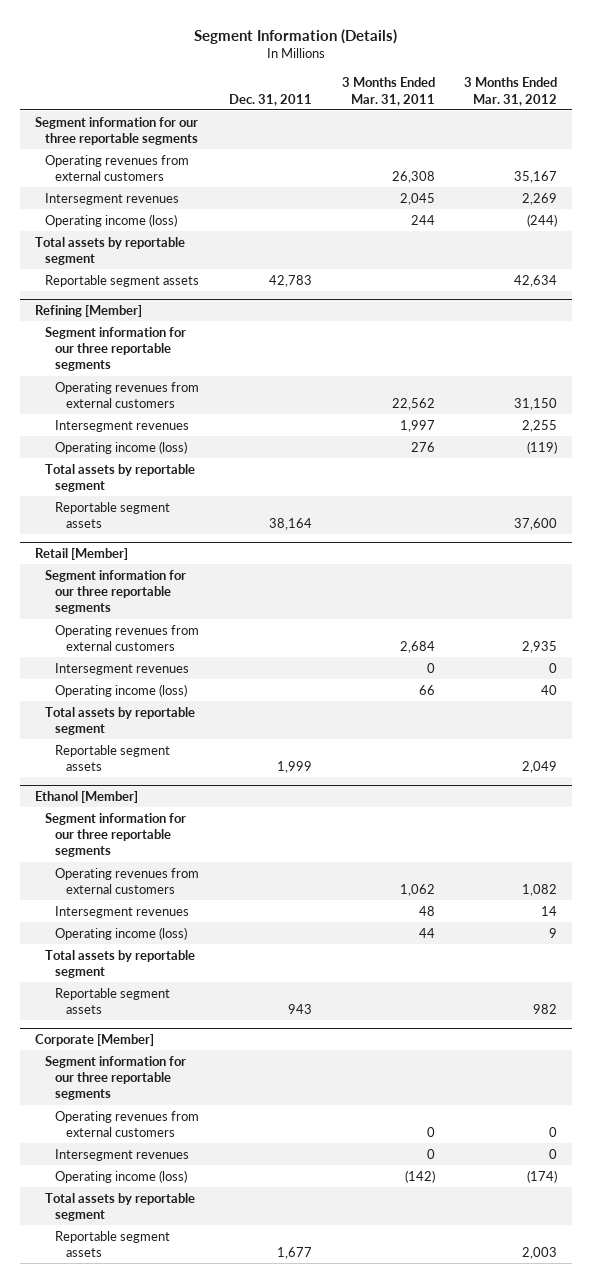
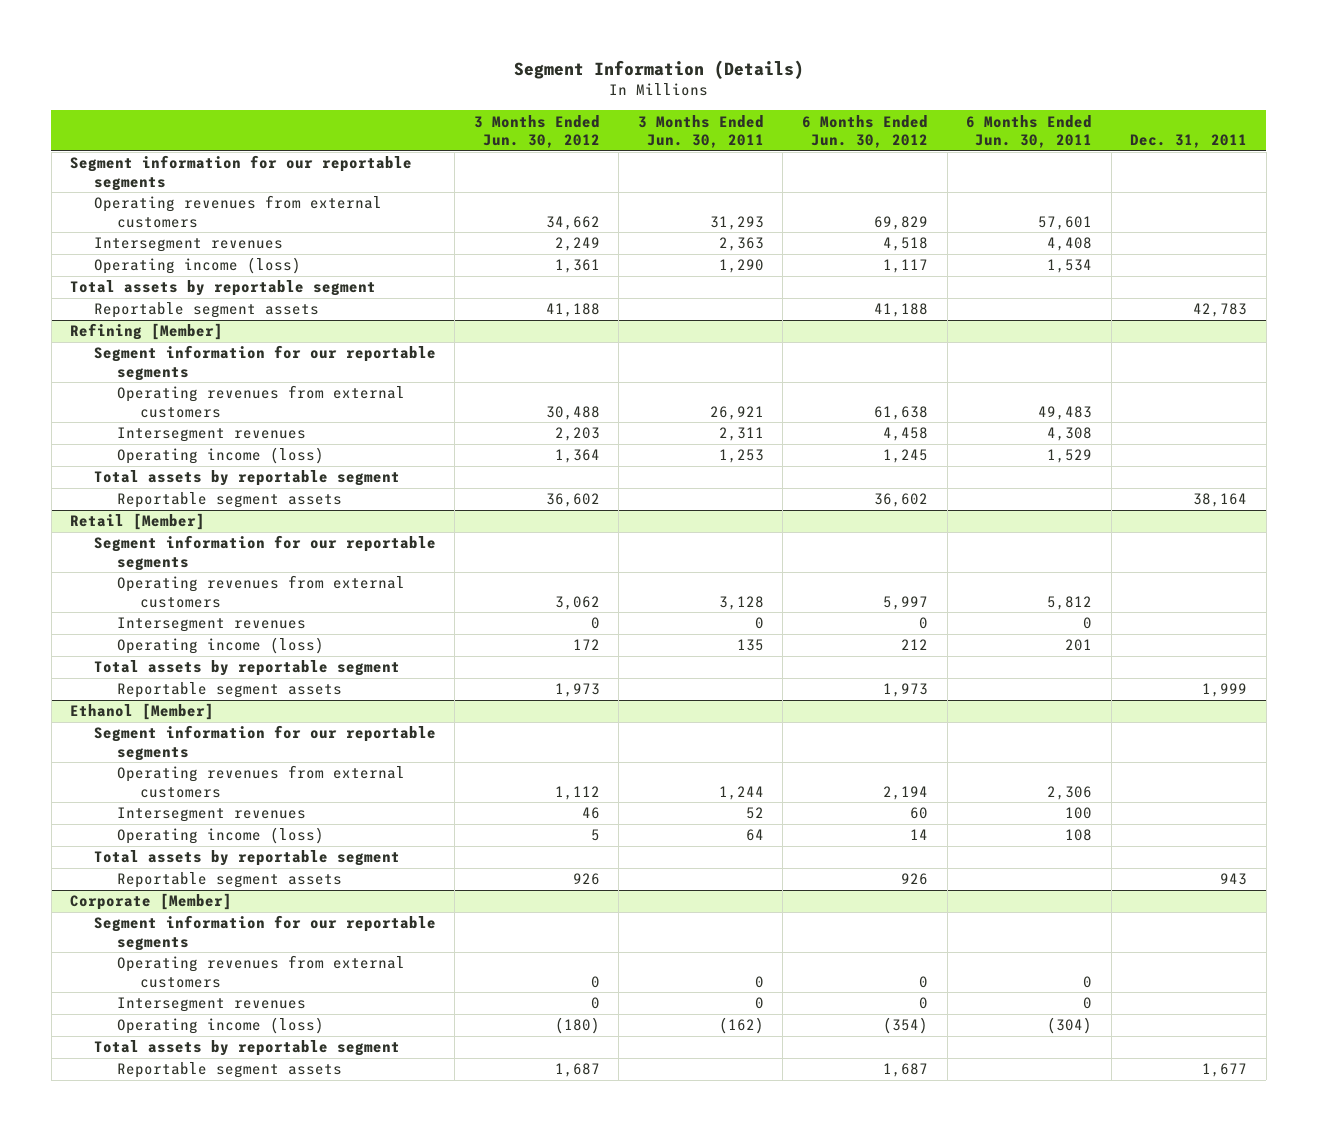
- | Dec. 31, 2011 | 3 Months Ended Mar. 31, 2011 | 3 Months Ended Mar. 31, 2012
+ | 3 Months Ended Jun. 30, 2012 | 3 Months Ended Jun. 30, 2011 | 6 Months Ended Jun. 30, 2012 | 6 Months Ended Jun. 30, 2011 | Dec. 31, 2011
- Segment information for our three reportable segments
+ Segment information for our reportable segments
@ Refining [Member]
- Segment information for our three reportable segments
+ Segment information for our reportable segments
@ Retail [Member]
- Segment information for our three reportable segments
+ Segment information for our reportable segments
@ Ethanol [Member]
- Segment information for our three reportable segments
+ Segment information for our reportable segments
@ Corporate [Member]
- Segment information for our three reportable segments
+ Segment information for our reportable segments

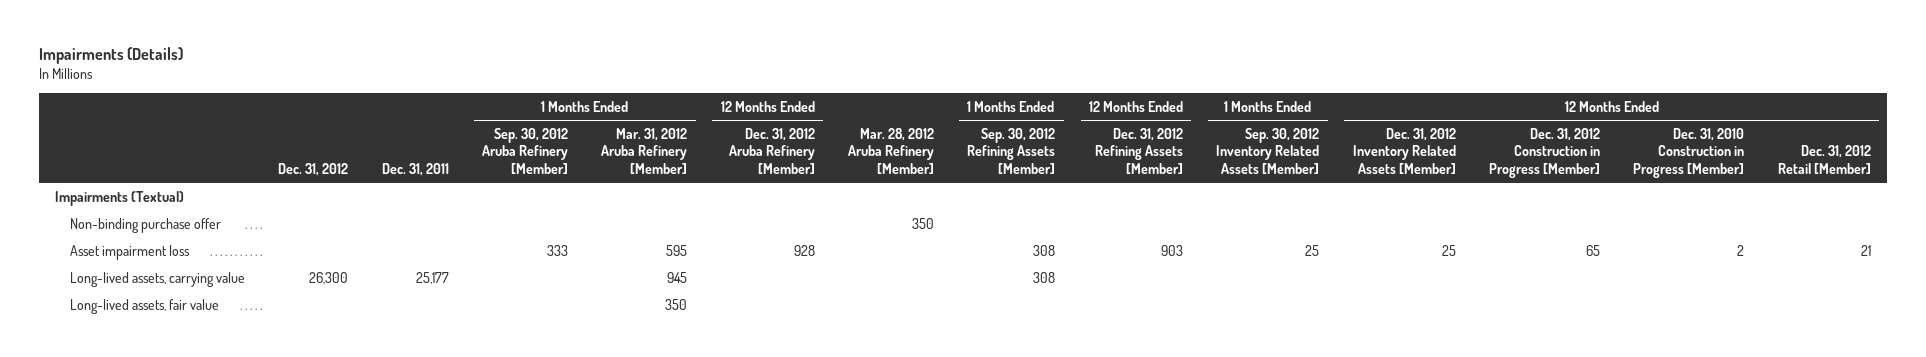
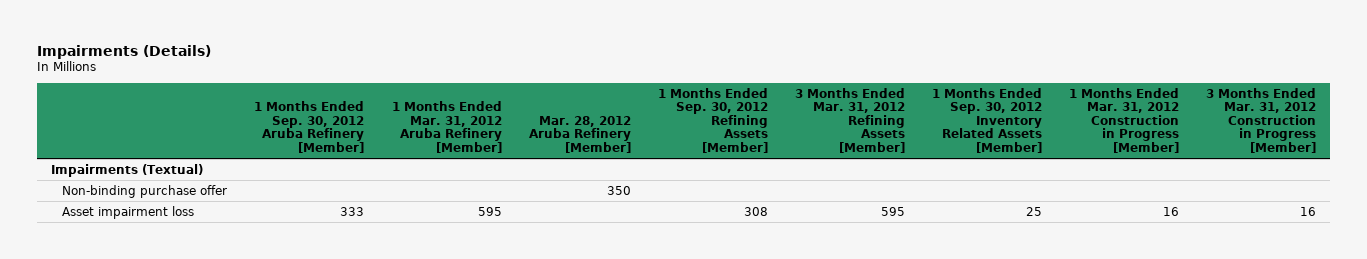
- | Dec. 31, 2012 | Dec. 31, 2011 | 1 Months Ended Sep. 30, 2012 Aruba Refinery [Member] | 1 Months Ended Mar. 31, 2012 Aruba Refinery [Member] | 12 Months Ended Dec. 31, 2012 Aruba Refinery [Member] | Mar. 28, 2012 Aruba Refinery [Member] | 1 Months Ended Sep. 30, 2012 Refining Assets [Member] | 12 Months Ended Dec. 31, 2012 Refining Assets [Member] | 1 Months Ended Sep. 30, 2012 Inventory Related Assets [Member] | 12 Months Ended Dec. 31, 2012 Inventory Related Assets [Member] | 12 Months Ended Dec. 31, 2012 Construction in Progress [Member] | 12 Months Ended Dec. 31, 2010 Construction in Progress [Member] | 12 Months Ended Dec. 31, 2012 Retail [Member]
+ | 1 Months Ended Sep. 30, 2012 Aruba Refinery [Member] | 1 Months Ended Mar. 31, 2012 Aruba Refinery [Member] | Mar. 28, 2012 Aruba Refinery [Member] | 1 Months Ended Sep. 30, 2012 Refining Assets [Member] | 3 Months Ended Mar. 31, 2012 Refining Assets [Member] | 1 Months Ended Sep. 30, 2012 Inventory Related Assets [Member] | 1 Months Ended Mar. 31, 2012 Construction in Progress [Member] | 3 Months Ended Mar. 31, 2012 Construction in Progress [Member]
- Long-lived assets, carrying value | 26,300 | 25,177 | | 945 | | | 308 | | | | | |
- Long-lived assets, fair value | | | | 350 | | | | | | | | |

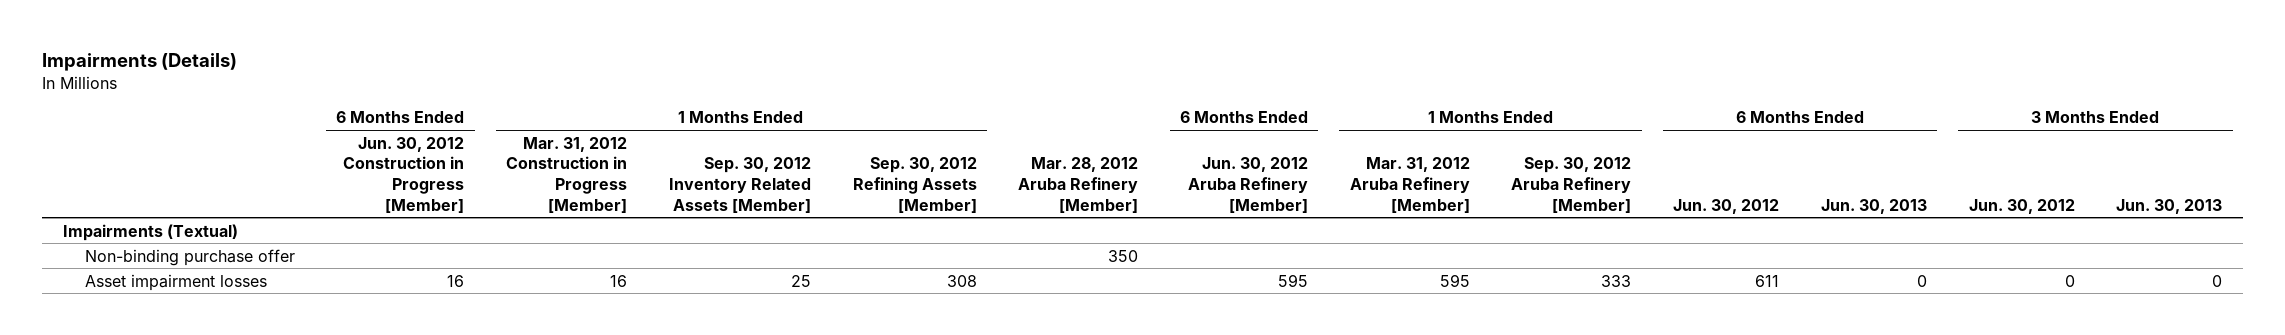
- | 1 Months Ended Sep. 30, 2012 Aruba Refinery [Member] | 1 Months Ended Mar. 31, 2012 Aruba Refinery [Member] | Mar. 28, 2012 Aruba Refinery [Member] | 1 Months Ended Sep. 30, 2012 Refining Assets [Member] | 3 Months Ended Mar. 31, 2012 Refining Assets [Member] | 1 Months Ended Sep. 30, 2012 Inventory Related Assets [Member] | 1 Months Ended Mar. 31, 2012 Construction in Progress [Member] | 3 Months Ended Mar. 31, 2012 Construction in Progress [Member]
+ | 6 Months Ended Jun. 30, 2012 Construction in Progress [Member] | 1 Months Ended Mar. 31, 2012 Construction in Progress [Member] | 1 Months Ended Sep. 30, 2012 Inventory Related Assets [Member] | 1 Months Ended Sep. 30, 2012 Refining Assets [Member] | Mar. 28, 2012 Aruba Refinery [Member] | 6 Months Ended Jun. 30, 2012 Aruba Refinery [Member] | 1 Months Ended Mar. 31, 2012 Aruba Refinery [Member] | 1 Months Ended Sep. 30, 2012 Aruba Refinery [Member] | 6 Months Ended Jun. 30, 2012 | 6 Months Ended Jun. 30, 2013 | 3 Months Ended Jun. 30, 2012 | 3 Months Ended Jun. 30, 2013
- Asset impairment loss | 333 | 595 | | 308 | 595 | 25 | 16 | 16
+ Asset impairment losses | 16 | 16 | 25 | 308 | | 595 | 595 | 333 | 611 | 0 | 0 | 0

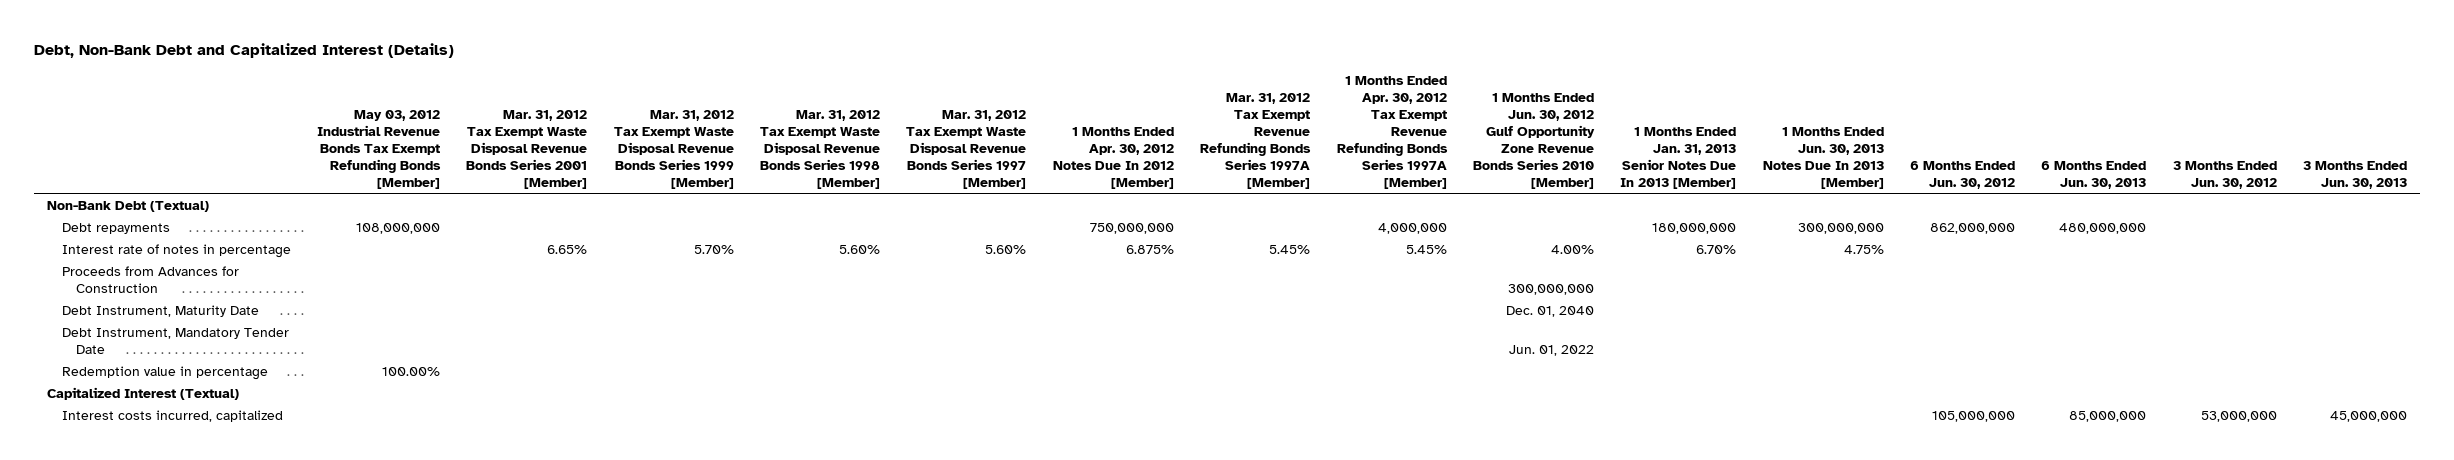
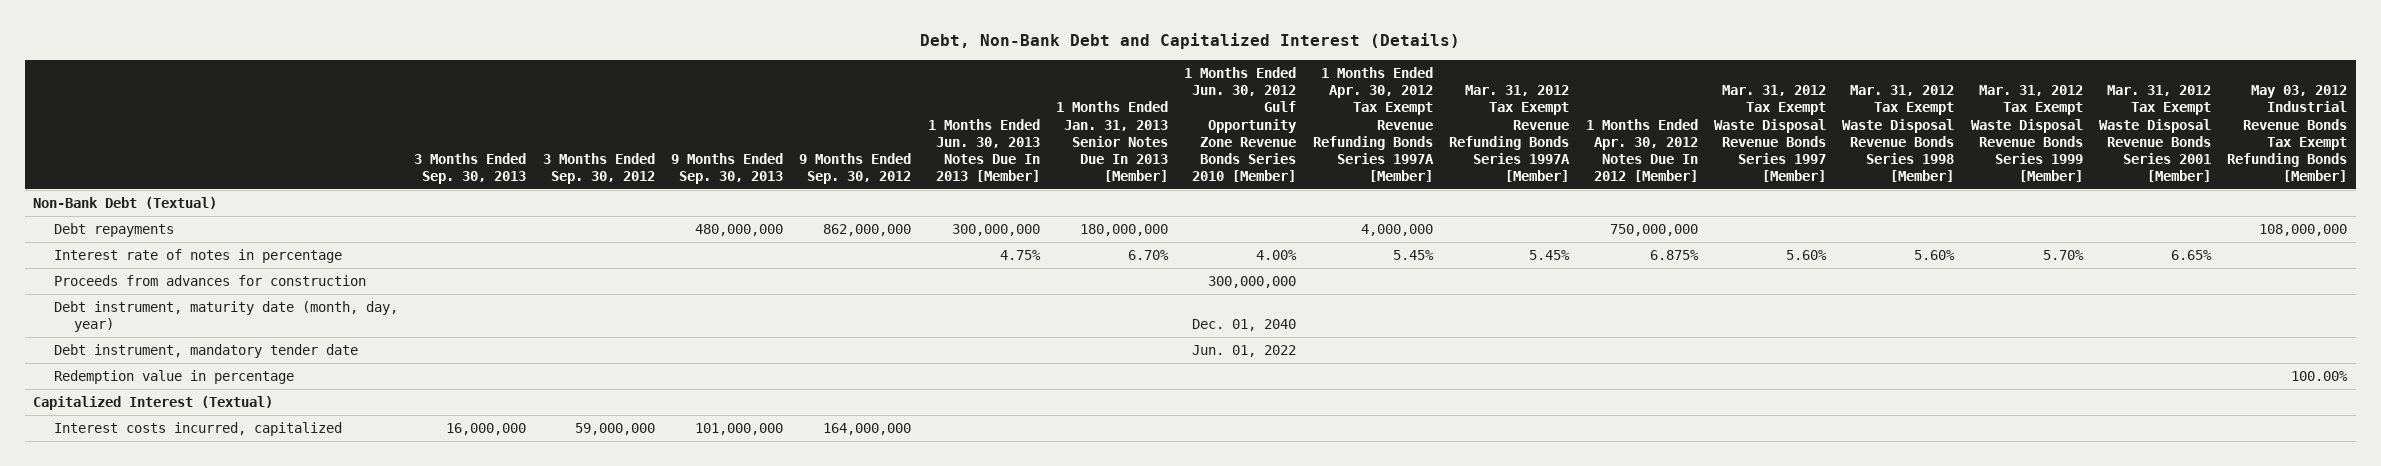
- | May 03, 2012 Industrial Revenue Bonds Tax Exempt Refunding Bonds [Member] | Mar. 31, 2012 Tax Exempt Waste Disposal Revenue Bonds Series 2001 [Member] | Mar. 31, 2012 Tax Exempt Waste Disposal Revenue Bonds Series 1999 [Member] | Mar. 31, 2012 Tax Exempt Waste Disposal Revenue Bonds Series 1998 [Member] | Mar. 31, 2012 Tax Exempt Waste Disposal Revenue Bonds Series 1997 [Member] | 1 Months Ended Apr. 30, 2012 Notes Due In 2012 [Member] | Mar. 31, 2012 Tax Exempt Revenue Refunding Bonds Series 1997A [Member] | 1 Months Ended Apr. 30, 2012 Tax Exempt Revenue Refunding Bonds Series 1997A [Member] | 1 Months Ended Jun. 30, 2012 Gulf Opportunity Zone Revenue Bonds Series 2010 [Member] | 1 Months Ended Jan. 31, 2013 Senior Notes Due In 2013 [Member] | 1 Months Ended Jun. 30, 2013 Notes Due In 2013 [Member] | 6 Months Ended Jun. 30, 2012 | 6 Months Ended Jun. 30, 2013 | 3 Months Ended Jun. 30, 2012 | 3 Months Ended Jun. 30, 2013
+ | 3 Months Ended Sep. 30, 2013 | 3 Months Ended Sep. 30, 2012 | 9 Months Ended Sep. 30, 2013 | 9 Months Ended Sep. 30, 2012 | 1 Months Ended Jun. 30, 2013 Notes Due In 2013 [Member] | 1 Months Ended Jan. 31, 2013 Senior Notes Due In 2013 [Member] | 1 Months Ended Jun. 30, 2012 Gulf Opportunity Zone Revenue Bonds Series 2010 [Member] | 1 Months Ended Apr. 30, 2012 Tax Exempt Revenue Refunding Bonds Series 1997A [Member] | Mar. 31, 2012 Tax Exempt Revenue Refunding Bonds Series 1997A [Member] | 1 Months Ended Apr. 30, 2012 Notes Due In 2012 [Member] | Mar. 31, 2012 Tax Exempt Waste Disposal Revenue Bonds Series 1997 [Member] | Mar. 31, 2012 Tax Exempt Waste Disposal Revenue Bonds Series 1998 [Member] | Mar. 31, 2012 Tax Exempt Waste Disposal Revenue Bonds Series 1999 [Member] | Mar. 31, 2012 Tax Exempt Waste Disposal Revenue Bonds Series 2001 [Member] | May 03, 2012 Industrial Revenue Bonds Tax Exempt Refunding Bonds [Member]
- Proceeds from Advances for Construction | | | | | | | | | 300,000,000 | | | | | |
- Debt Instrument, Maturity Date | | | | | | | | | Dec. 01, 2040 | | | | | |
- Debt Instrument, Mandatory Tender Date | | | | | | | | | Jun. 01, 2022 | | | | | |
+ Proceeds from advances for construction | | | | | | | 300,000,000 | | | | | | | |
+ Debt instrument, maturity date (month, day, year) | | | | | | | Dec. 01, 2040 | | | | | | | |
+ Debt instrument, mandatory tender date | | | | | | | Jun. 01, 2022 | | | | | | | |

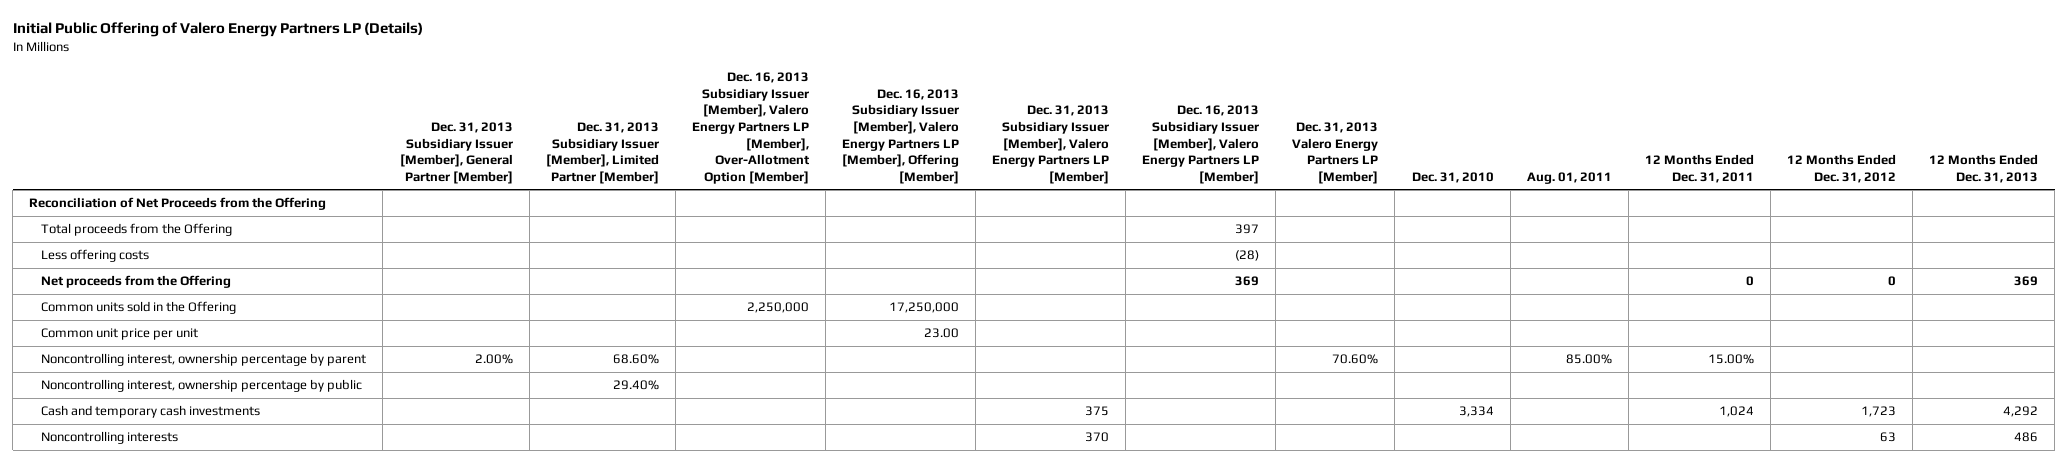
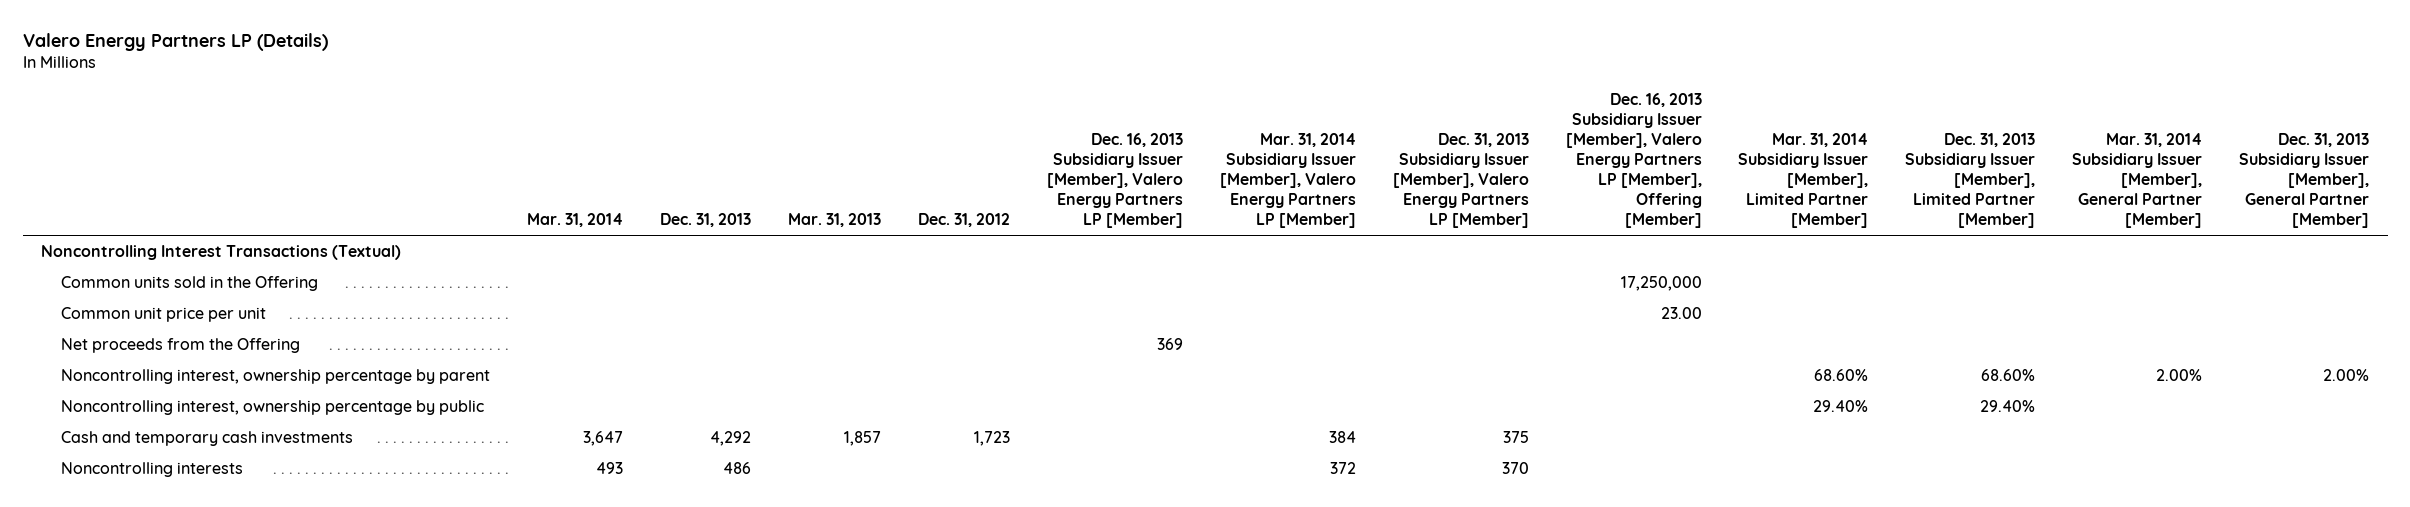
- Initial Public Offering of Valero Energy Partners LP (Details)
+ Valero Energy Partners LP (Details)
- | Dec. 31, 2013 Subsidiary Issuer [Member], General Partner [Member] | Dec. 31, 2013 Subsidiary Issuer [Member], Limited Partner [Member] | Dec. 16, 2013 Subsidiary Issuer [Member], Valero Energy Partners LP [Member], Over-Allotment Option [Member] | Dec. 16, 2013 Subsidiary Issuer [Member], Valero Energy Partners LP [Member], Offering [Member] | Dec. 31, 2013 Subsidiary Issuer [Member], Valero Energy Partners LP [Member] | Dec. 16, 2013 Subsidiary Issuer [Member], Valero Energy Partners LP [Member] | Dec. 31, 2013 Valero Energy Partners LP [Member] | Dec. 31, 2010 | Aug. 01, 2011 | 12 Months Ended Dec. 31, 2011 | 12 Months Ended Dec. 31, 2012 | 12 Months Ended Dec. 31, 2013
+ | Mar. 31, 2014 | Dec. 31, 2013 | Mar. 31, 2013 | Dec. 31, 2012 | Dec. 16, 2013 Subsidiary Issuer [Member], Valero Energy Partners LP [Member] | Mar. 31, 2014 Subsidiary Issuer [Member], Valero Energy Partners LP [Member] | Dec. 31, 2013 Subsidiary Issuer [Member], Valero Energy Partners LP [Member] | Dec. 16, 2013 Subsidiary Issuer [Member], Valero Energy Partners LP [Member], Offering [Member] | Mar. 31, 2014 Subsidiary Issuer [Member], Limited Partner [Member] | Dec. 31, 2013 Subsidiary Issuer [Member], Limited Partner [Member] | Mar. 31, 2014 Subsidiary Issuer [Member], General Partner [Member] | Dec. 31, 2013 Subsidiary Issuer [Member], General Partner [Member]
- Reconciliation of Net Proceeds from the Offering
- Total proceeds from the Offering | | | | | | 397 | | | | | |
- Less offering costs | | | | | | (28) | | | | | |
+ Noncontrolling Interest Transactions (Textual)
moved down: Net proceeds from the Offering | | | | | 369 | | | | | | |

